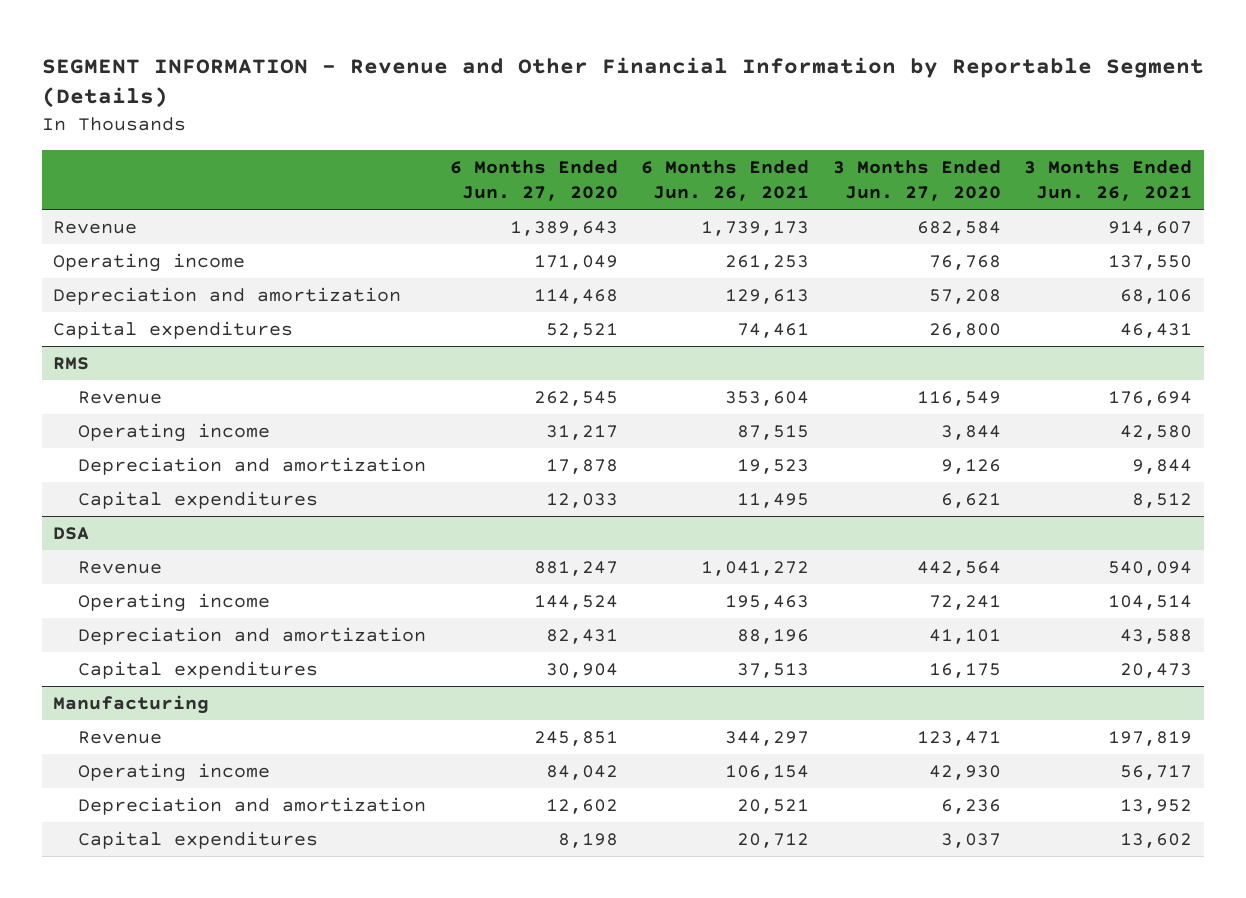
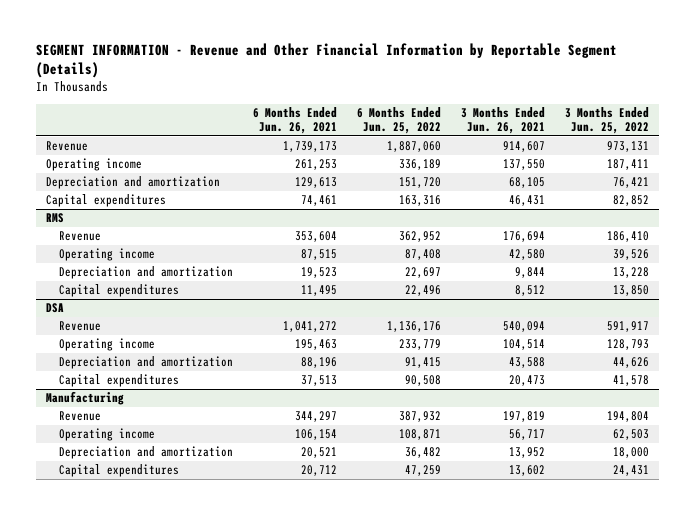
- | 6 Months Ended Jun. 27, 2020 | 6 Months Ended Jun. 26, 2021 | 3 Months Ended Jun. 27, 2020 | 3 Months Ended Jun. 26, 2021
+ | 6 Months Ended Jun. 26, 2021 | 6 Months Ended Jun. 25, 2022 | 3 Months Ended Jun. 26, 2021 | 3 Months Ended Jun. 25, 2022
- Depreciation and amortization | 114,468 | 129,613 | 57,208 | 68,106
+ Depreciation and amortization | 129,613 | 151,720 | 68,105 | 76,421

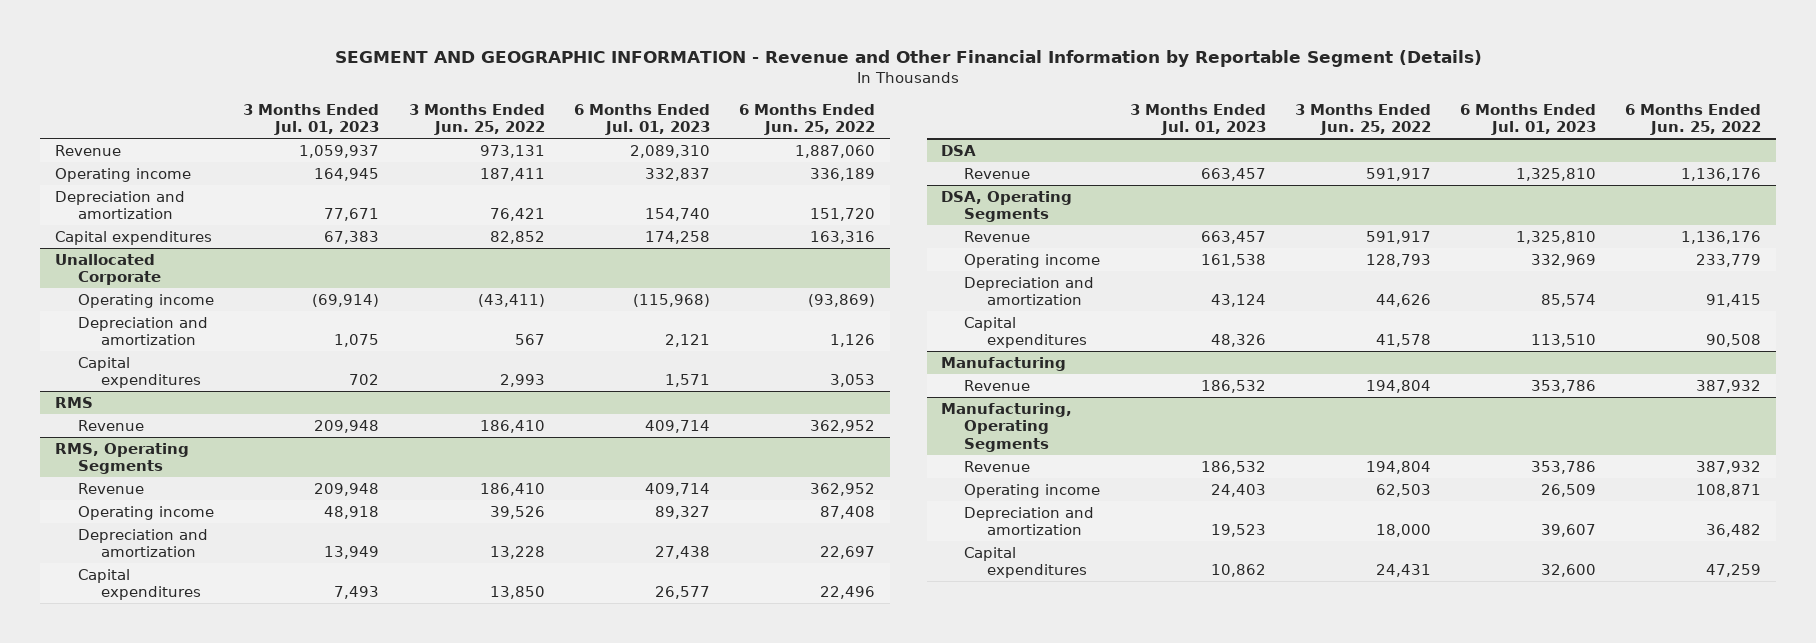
- SEGMENT INFORMATION - Revenue and Other Financial Information by Reportable Segment (Details)
+ SEGMENT AND GEOGRAPHIC INFORMATION - Revenue and Other Financial Information by Reportable Segment (Details)
- | 6 Months Ended Jun. 26, 2021 | 6 Months Ended Jun. 25, 2022 | 3 Months Ended Jun. 26, 2021 | 3 Months Ended Jun. 25, 2022
+ | 3 Months Ended Jul. 01, 2023 | 3 Months Ended Jun. 25, 2022 | 6 Months Ended Jul. 01, 2023 | 6 Months Ended Jun. 25, 2022
+ Unallocated Corporate
+ Operating income | (69,914) | (43,411) | (115,968) | (93,869)
+ Depreciation and amortization | 1,075 | 567 | 2,121 | 1,126
+ Capital expenditures | 702 | 2,993 | 1,571 | 3,053
+ RMS, Operating Segments
+ Revenue | 209,948 | 186,410 | 409,714 | 362,952
+ DSA, Operating Segments
+ Revenue | 663,457 | 591,917 | 1,325,810 | 1,136,176
+ Manufacturing, Operating Segments
+ Revenue | 186,532 | 194,804 | 353,786 | 387,932

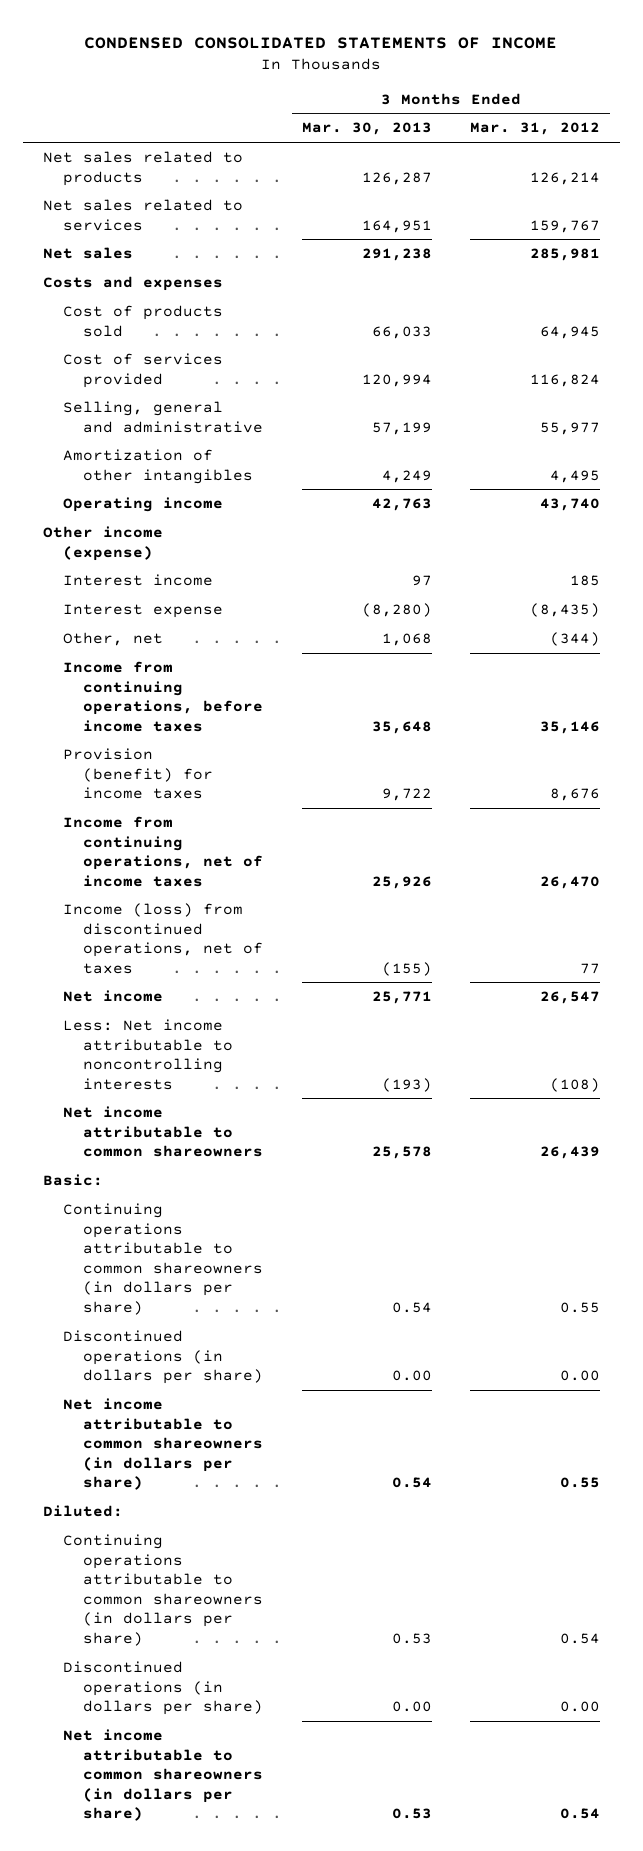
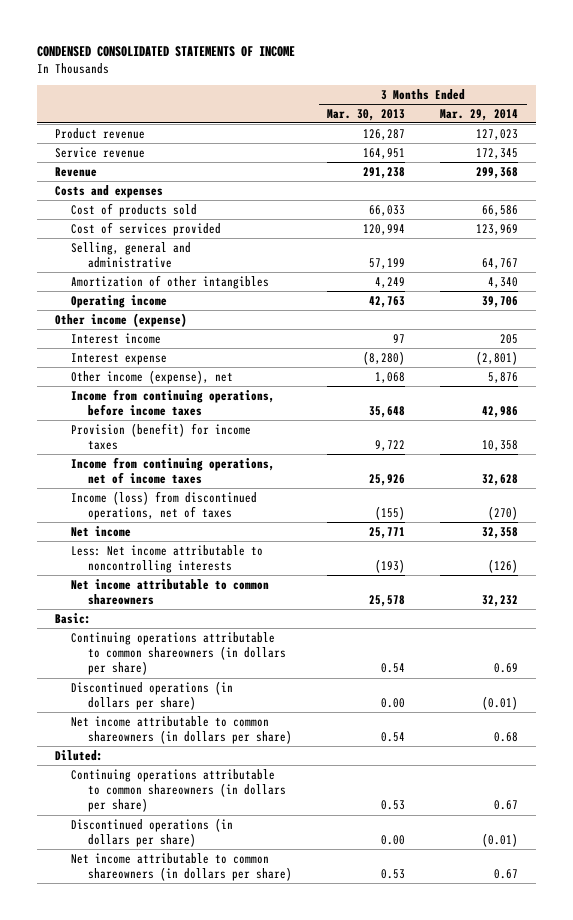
- | 3 Months Ended Mar. 30, 2013 | 3 Months Ended Mar. 31, 2012
+ | 3 Months Ended Mar. 30, 2013 | 3 Months Ended Mar. 29, 2014
- Net sales related to products | 126,287 | 126,214
- Net sales related to services | 164,951 | 159,767
- Net sales | 291,238 | 285,981
+ Product revenue | 126,287 | 127,023
+ Service revenue | 164,951 | 172,345
+ Revenue | 291,238 | 299,368
- Other, net | 1,068 | (344)
+ Other income (expense), net | 1,068 | 5,876

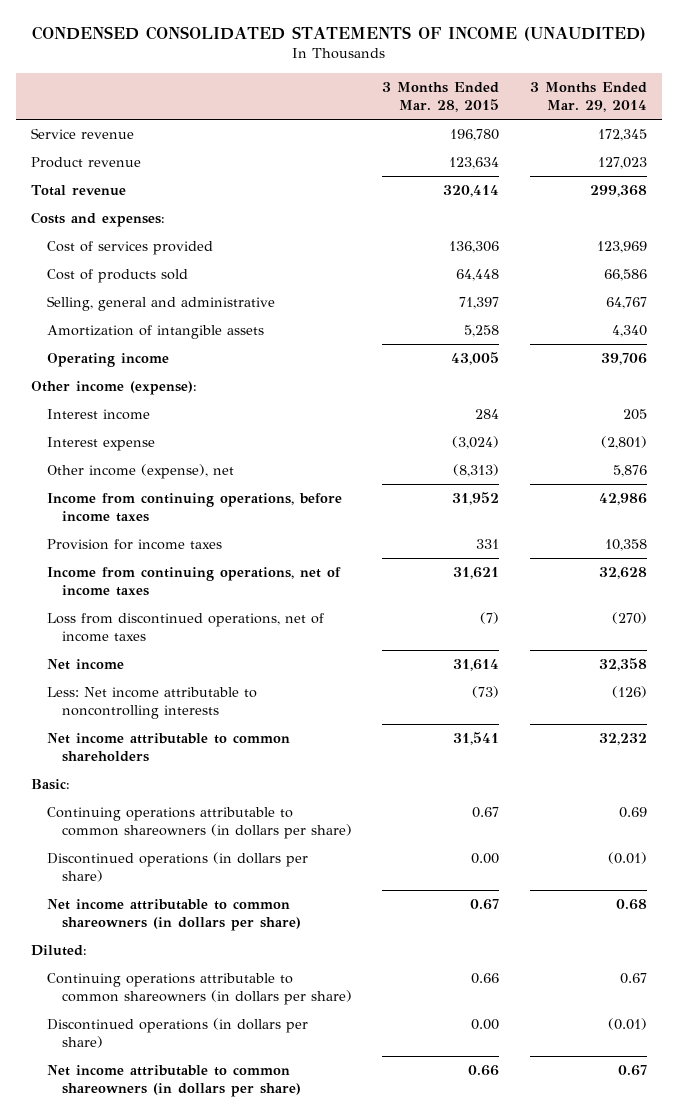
- CONDENSED CONSOLIDATED STATEMENTS OF INCOME
+ CONDENSED CONSOLIDATED STATEMENTS OF INCOME (UNAUDITED)
- | 3 Months Ended Mar. 30, 2013 | 3 Months Ended Mar. 29, 2014
+ | 3 Months Ended Mar. 28, 2015 | 3 Months Ended Mar. 29, 2014
- Revenue | 291,238 | 299,368
- Costs and expenses
moved down: Product revenue | 123,634 | 127,023
+ Total revenue | 320,414 | 299,368
+ Costs and expenses:
moved down: Cost of products sold | 64,448 | 66,586
- Amortization of other intangibles | 4,249 | 4,340
+ Amortization of intangible assets | 5,258 | 4,340
- Other income (expense)
+ Other income (expense):
- Provision (benefit) for income taxes | 9,722 | 10,358
+ Provision for income taxes | 331 | 10,358
- Income (loss) from discontinued operations, net of taxes | (155) | (270)
+ Loss from discontinued operations, net of income taxes | (7) | (270)
- Net income attributable to common shareowners | 25,578 | 32,232
+ Net income attributable to common shareholders | 31,541 | 32,232

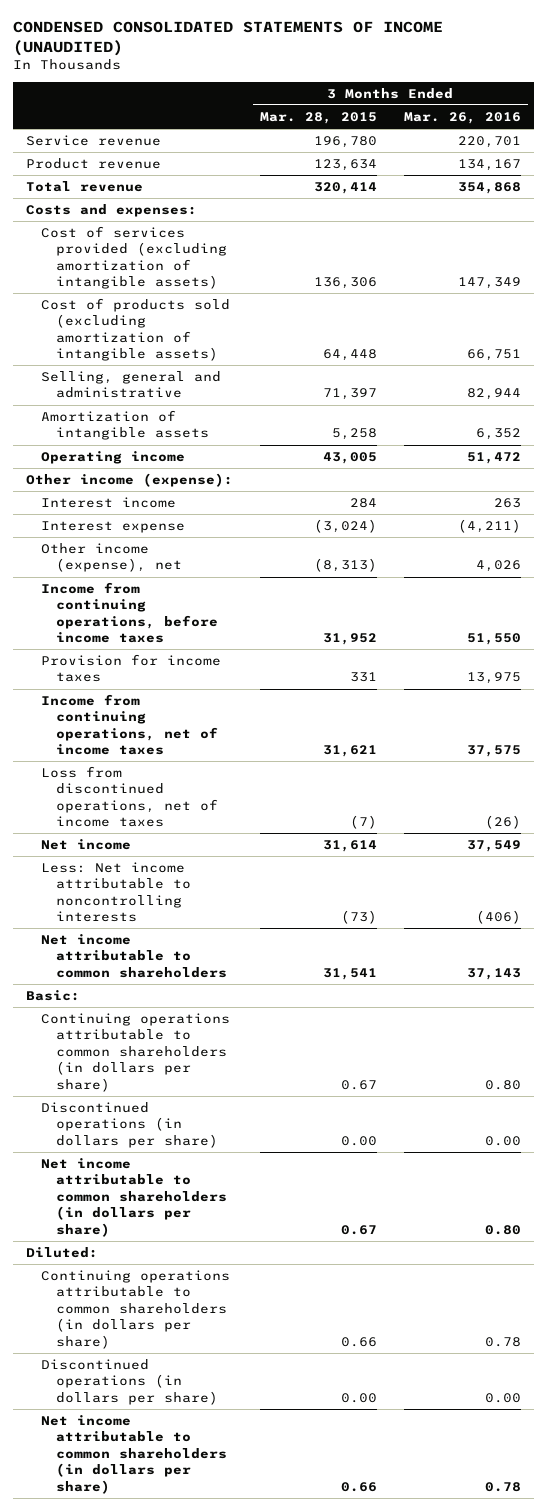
- | 3 Months Ended Mar. 28, 2015 | 3 Months Ended Mar. 29, 2014
+ | 3 Months Ended Mar. 28, 2015 | 3 Months Ended Mar. 26, 2016
- Cost of services provided | 136,306 | 123,969
- Cost of products sold | 64,448 | 66,586
+ Cost of services provided (excluding amortization of intangible assets) | 136,306 | 147,349
+ Cost of products sold (excluding amortization of intangible assets) | 64,448 | 66,751
- Continuing operations attributable to common shareowners (in dollars per share) | 0.67 | 0.69
+ Continuing operations attributable to common shareholders (in dollars per share) | 0.67 | 0.80
- Net income attributable to common shareowners (in dollars per share) | 0.67 | 0.68
+ Net income attributable to common shareholders (in dollars per share) | 0.67 | 0.80
- Continuing operations attributable to common shareowners (in dollars per share) | 0.66 | 0.67
+ Continuing operations attributable to common shareholders (in dollars per share) | 0.66 | 0.78
- Net income attributable to common shareowners (in dollars per share) | 0.66 | 0.67
+ Net income attributable to common shareholders (in dollars per share) | 0.66 | 0.78

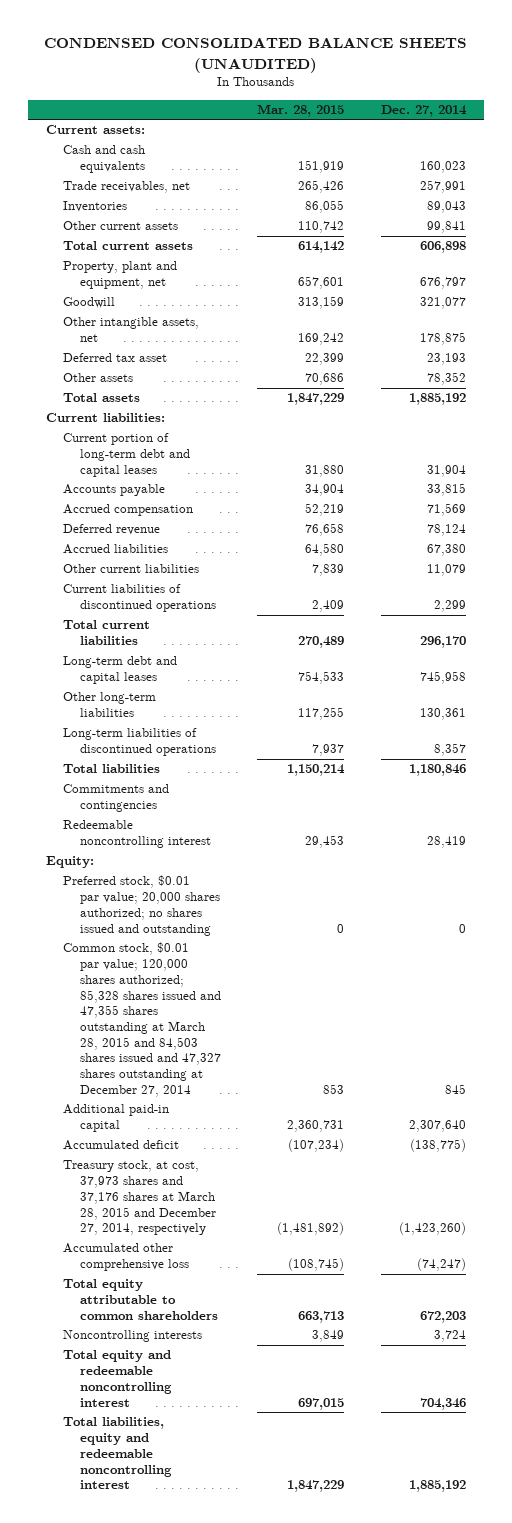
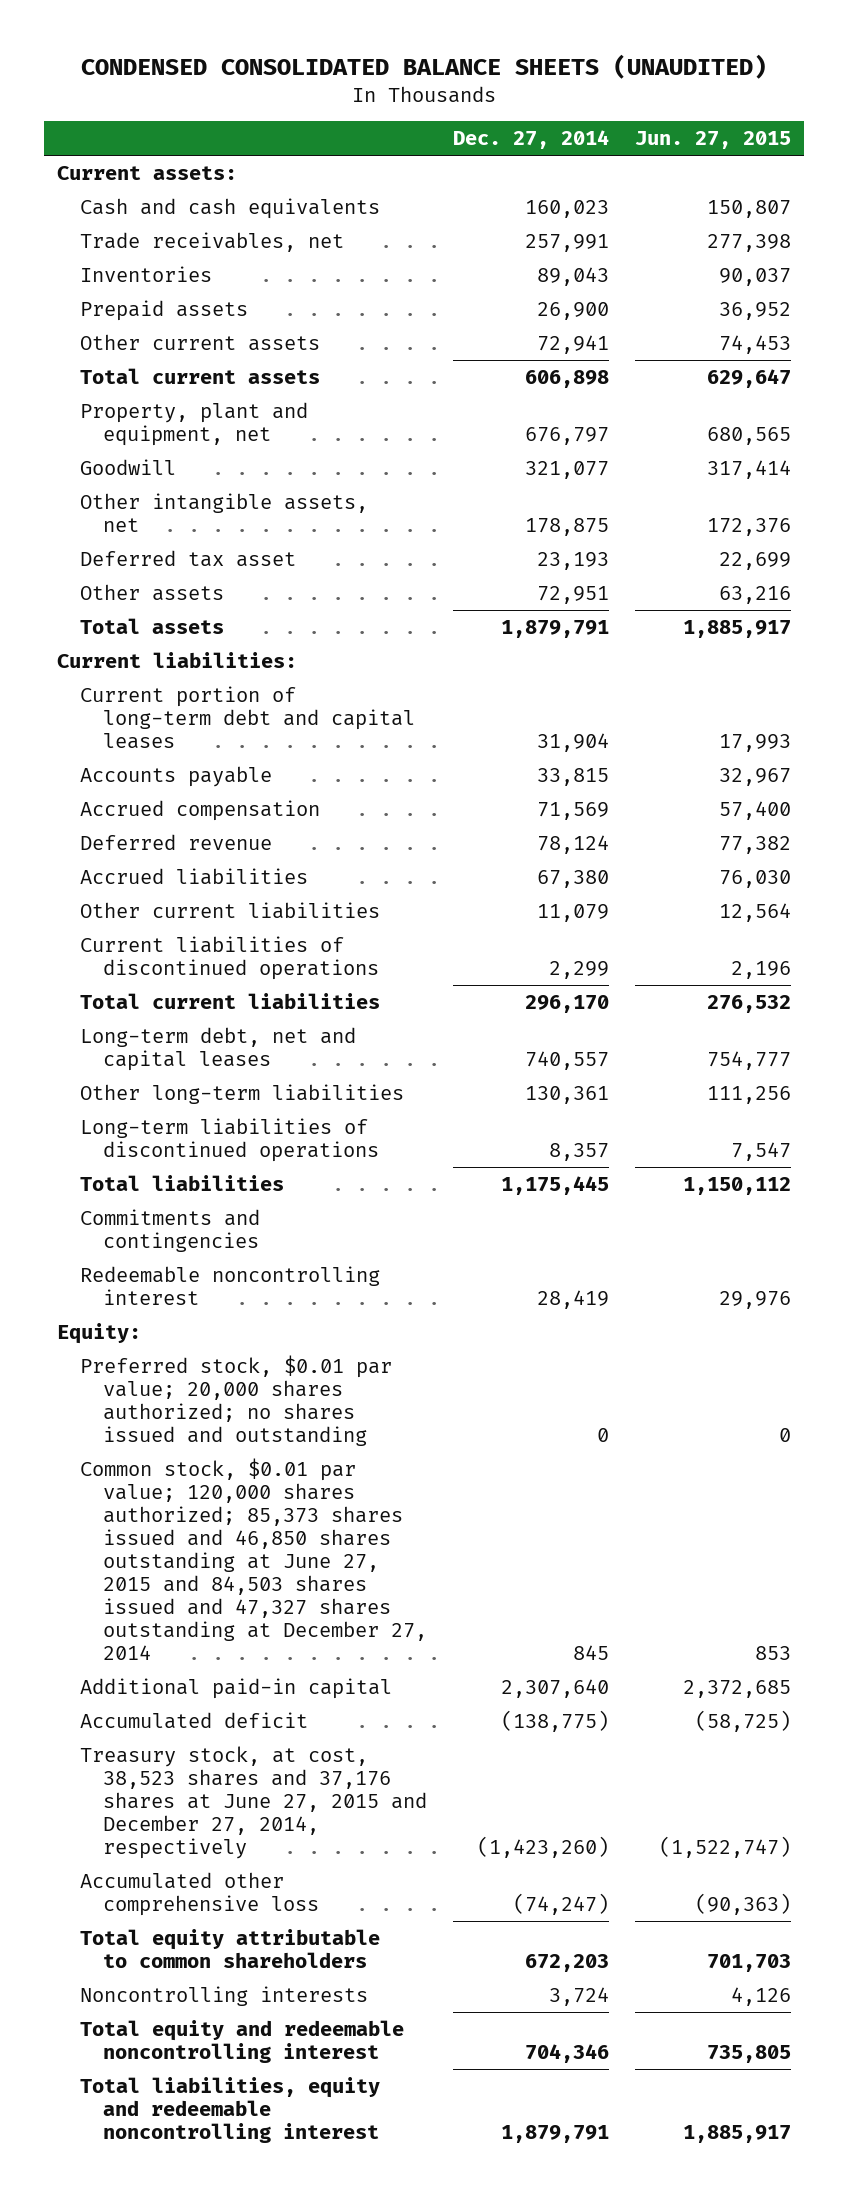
- | Mar. 28, 2015 | Dec. 27, 2014
+ | Dec. 27, 2014 | Jun. 27, 2015
- Other current assets | 110,742 | 99,841
+ Prepaid assets | 26,900 | 36,952
+ Other current assets | 72,941 | 74,453
- Other assets | 70,686 | 78,352
- Total assets | 1,847,229 | 1,885,192
+ Other assets | 72,951 | 63,216
+ Total assets | 1,879,791 | 1,885,917
- Long-term debt and capital leases | 754,533 | 745,958
+ Long-term debt, net and capital leases | 740,557 | 754,777
- Total liabilities | 1,150,214 | 1,180,846
+ Total liabilities | 1,175,445 | 1,150,112
- Common stock, $0.01 par value; 120,000 shares authorized; 85,328 shares issued and 47,355 shares outstanding at March 28, 2015 and 84,503 shares issued and 47,327 shares outstanding at December 27, 2014 | 853 | 845
+ Common stock, $0.01 par value; 120,000 shares authorized; 85,373 shares issued and 46,850 shares outstanding at June 27, 2015 and 84,503 shares issued and 47,327 shares outstanding at December 27, 2014 | 845 | 853
- Treasury stock, at cost, 37,973 shares and 37,176 shares at March 28, 2015 and December 27, 2014, respectively | (1,481,892) | (1,423,260)
+ Treasury stock, at cost, 38,523 shares and 37,176 shares at June 27, 2015 and December 27, 2014, respectively | (1,423,260) | (1,522,747)
- Total liabilities, equity and redeemable noncontrolling interest | 1,847,229 | 1,885,192
+ Total liabilities, equity and redeemable noncontrolling interest | 1,879,791 | 1,885,917

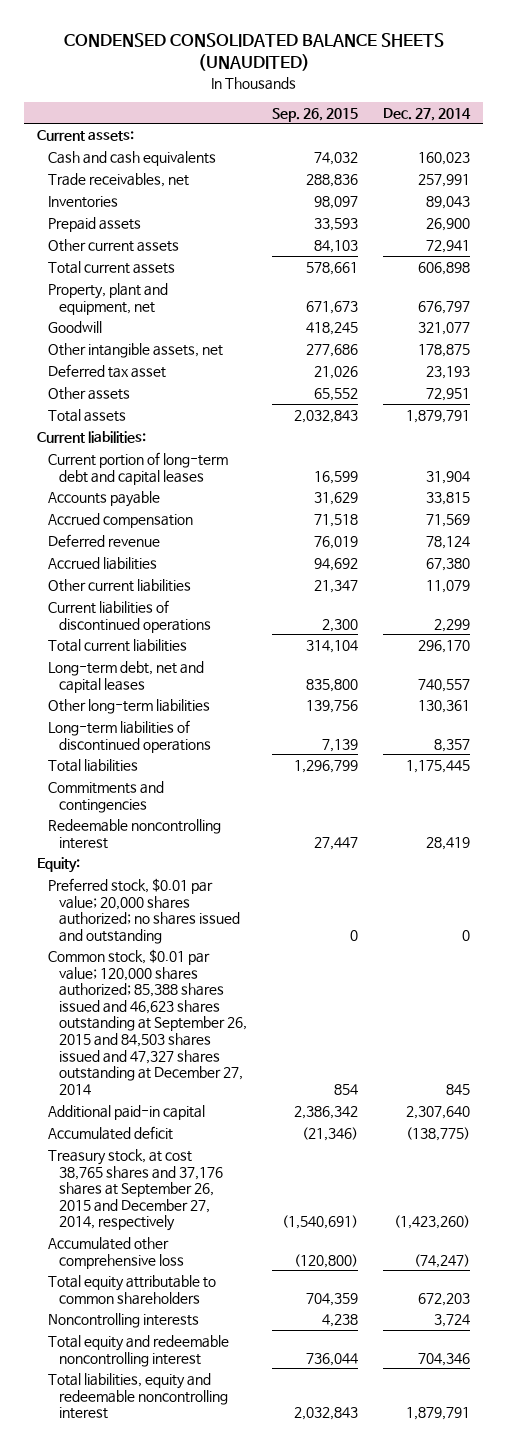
- | Dec. 27, 2014 | Jun. 27, 2015
+ | Sep. 26, 2015 | Dec. 27, 2014
- Common stock, $0.01 par value; 120,000 shares authorized; 85,373 shares issued and 46,850 shares outstanding at June 27, 2015 and 84,503 shares issued and 47,327 shares outstanding at December 27, 2014 | 845 | 853
+ Common stock, $0.01 par value; 120,000 shares authorized; 85,388 shares issued and 46,623 shares outstanding at September 26, 2015 and 84,503 shares issued and 47,327 shares outstanding at December 27, 2014 | 854 | 845
- Treasury stock, at cost, 38,523 shares and 37,176 shares at June 27, 2015 and December 27, 2014, respectively | (1,423,260) | (1,522,747)
+ Treasury stock, at cost 38,765 shares and 37,176 shares at September 26, 2015 and December 27, 2014, respectively | (1,540,691) | (1,423,260)

